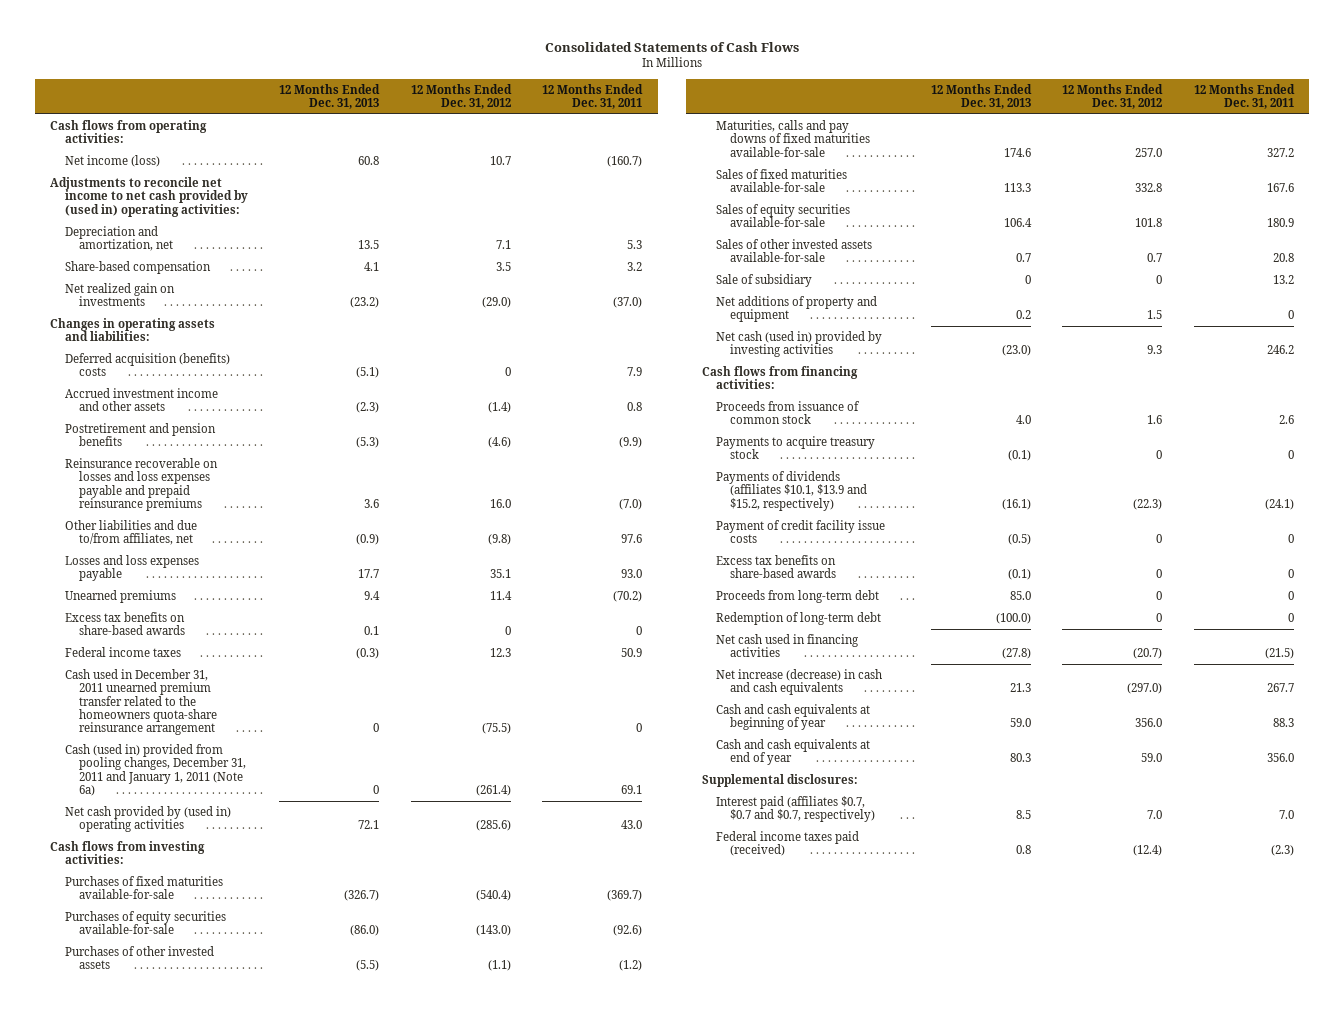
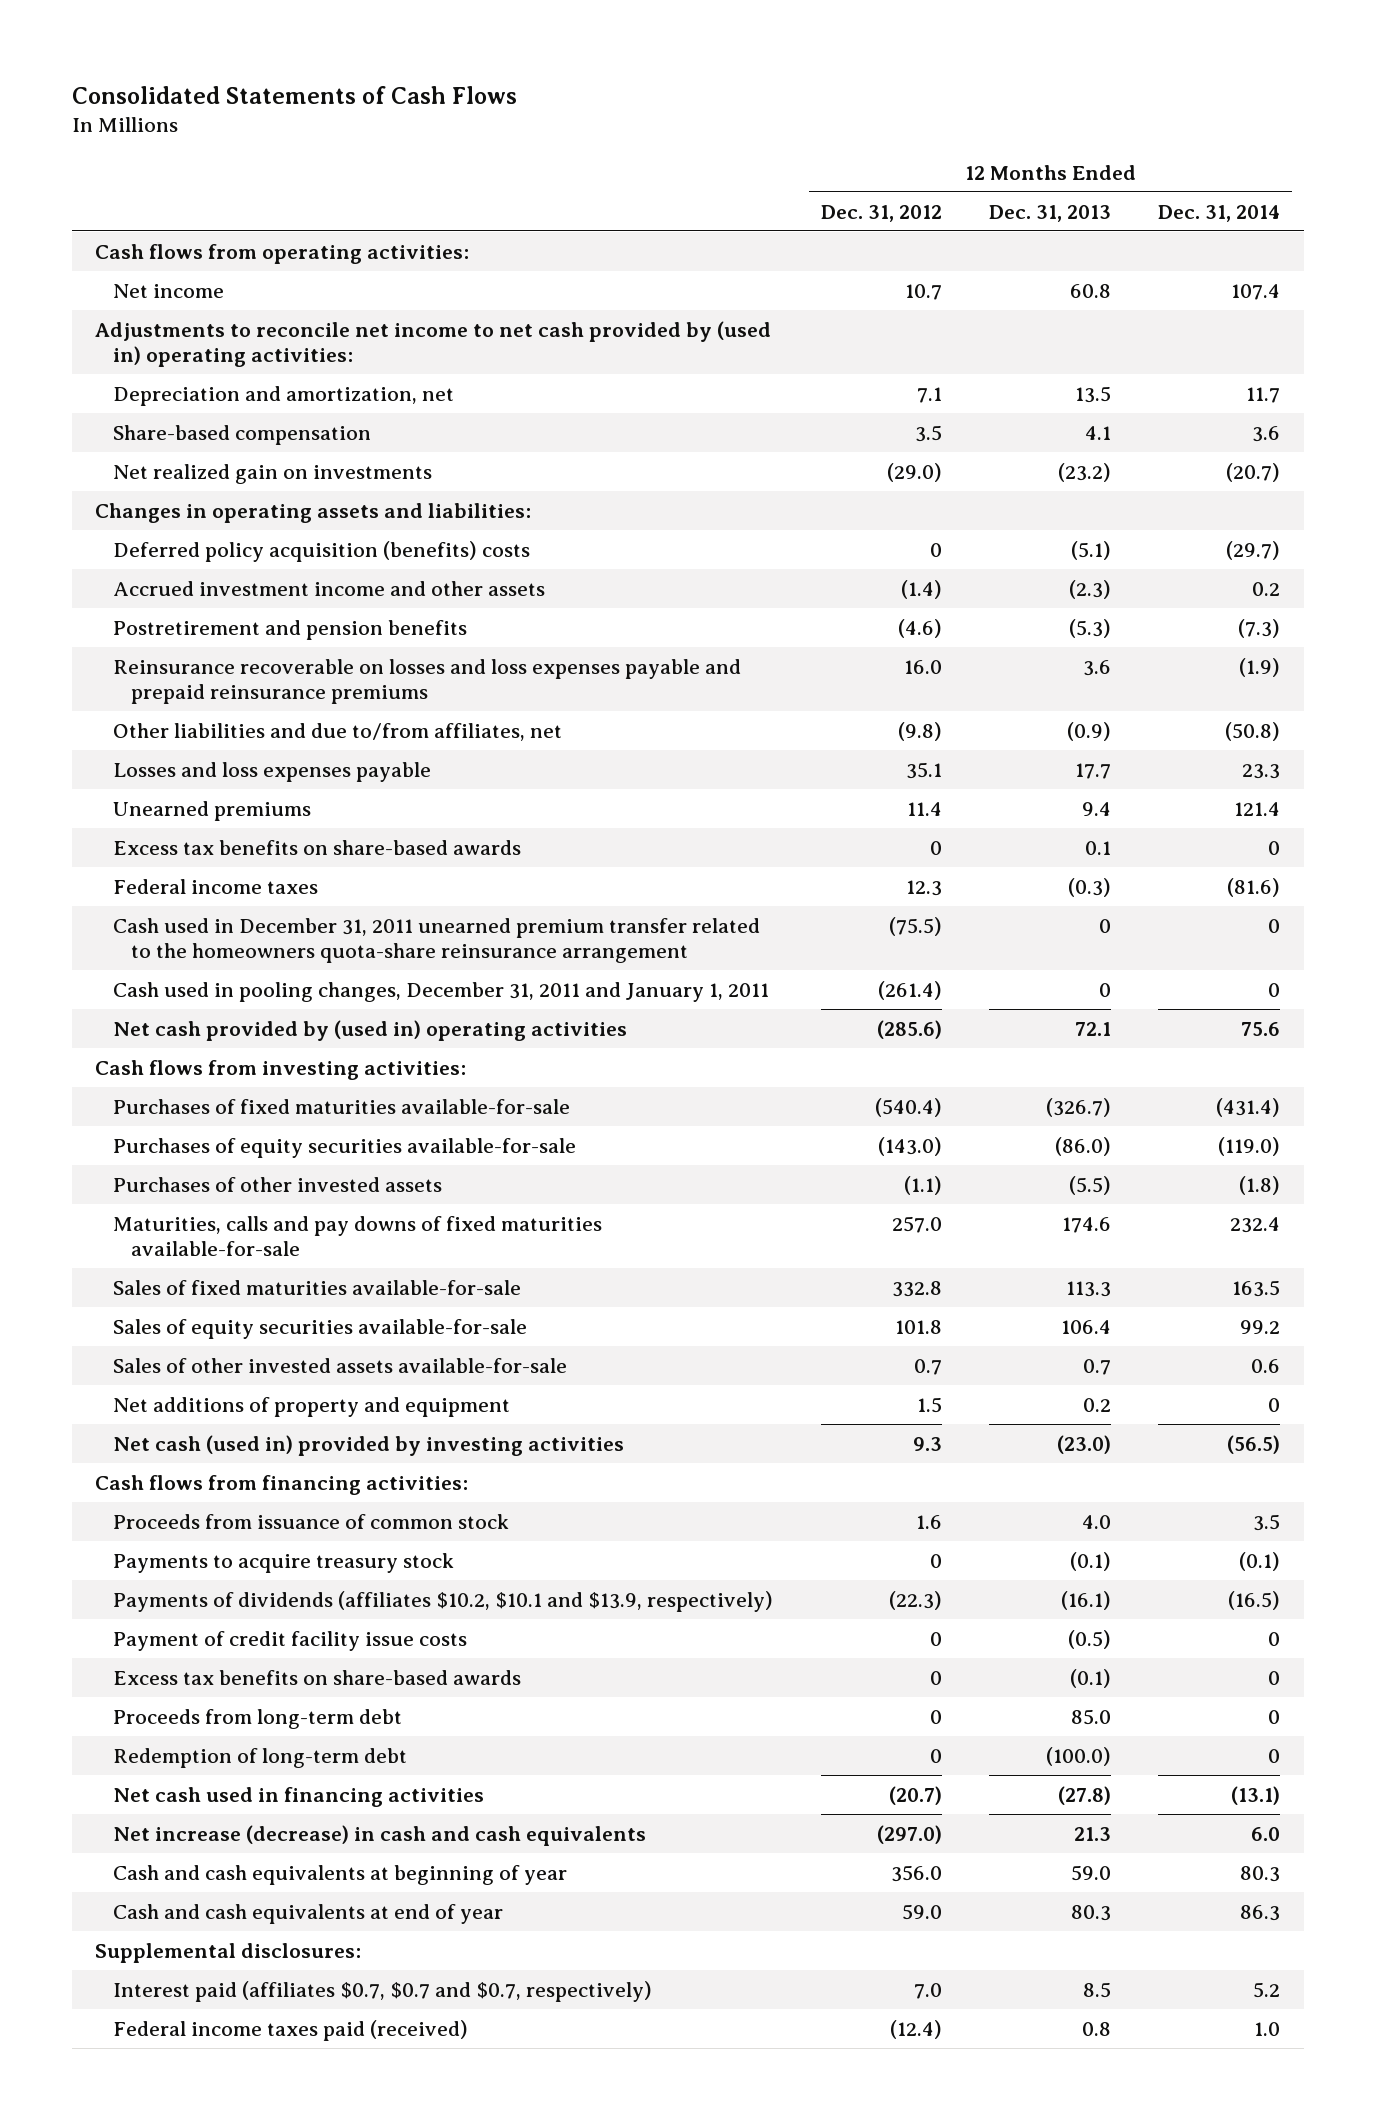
- | 12 Months Ended Dec. 31, 2013 | 12 Months Ended Dec. 31, 2012 | 12 Months Ended Dec. 31, 2011
+ | 12 Months Ended Dec. 31, 2012 | 12 Months Ended Dec. 31, 2013 | 12 Months Ended Dec. 31, 2014
- Net income (loss) | 60.8 | 10.7 | (160.7)
+ Net income | 10.7 | 60.8 | 107.4
- Deferred acquisition (benefits) costs | (5.1) | 0 | 7.9
+ Deferred policy acquisition (benefits) costs | 0 | (5.1) | (29.7)
- Cash (used in) provided from pooling changes, December 31, 2011 and January 1, 2011 (Note 6a) | 0 | (261.4) | 69.1
+ Cash used in pooling changes, December 31, 2011 and January 1, 2011 | (261.4) | 0 | 0
- Sale of subsidiary | 0 | 0 | 13.2
- Payments of dividends (affiliates $10.1, $13.9 and $15.2, respectively) | (16.1) | (22.3) | (24.1)
+ Payments of dividends (affiliates $10.2, $10.1 and $13.9, respectively) | (22.3) | (16.1) | (16.5)

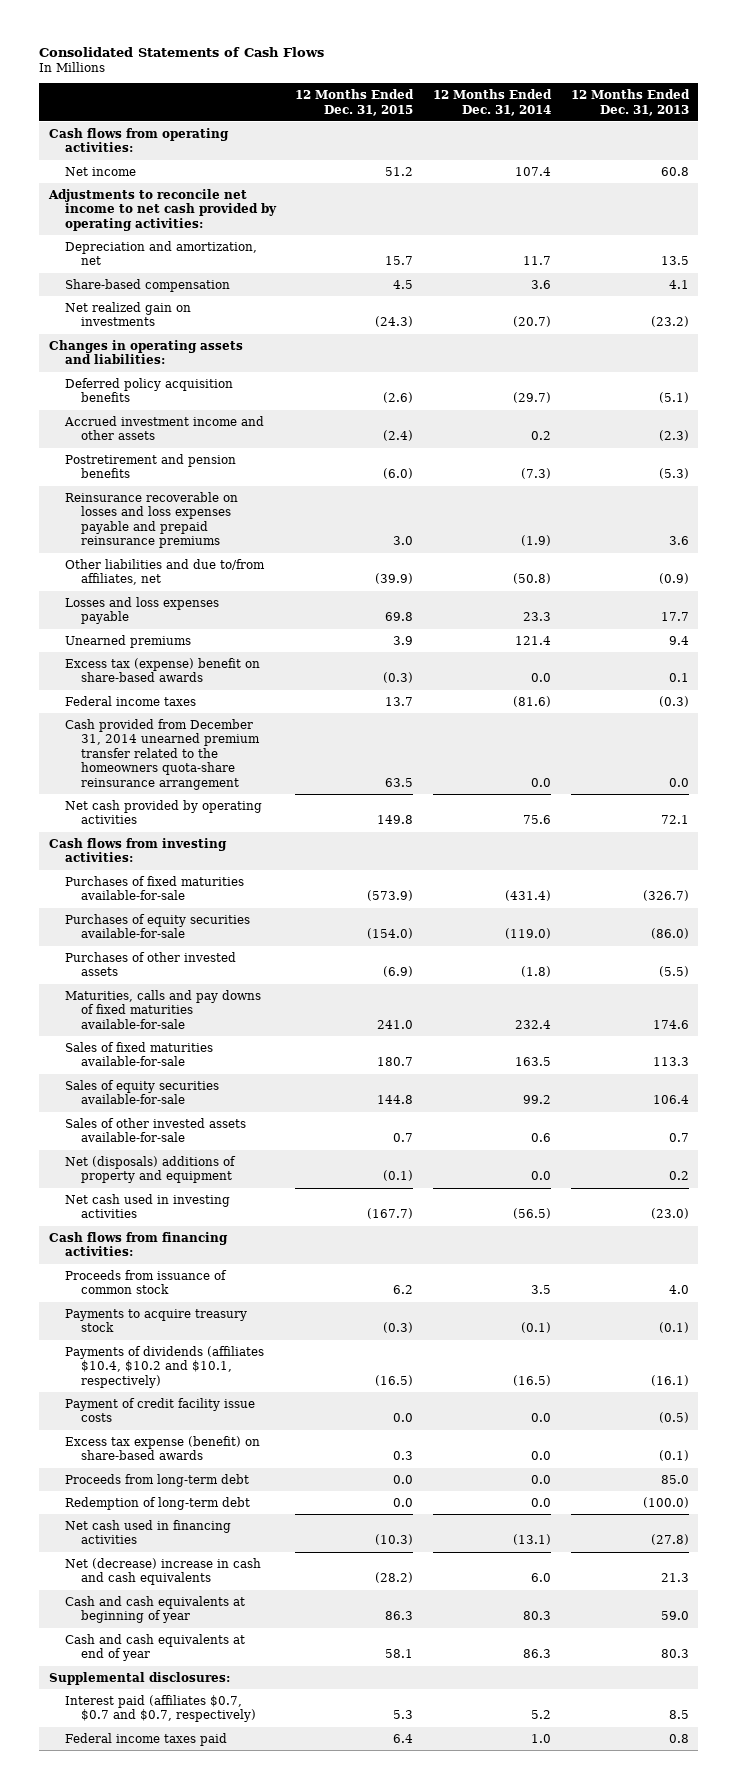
- | 12 Months Ended Dec. 31, 2012 | 12 Months Ended Dec. 31, 2013 | 12 Months Ended Dec. 31, 2014
+ | 12 Months Ended Dec. 31, 2015 | 12 Months Ended Dec. 31, 2014 | 12 Months Ended Dec. 31, 2013
- Adjustments to reconcile net income to net cash provided by (used in) operating activities:
+ Adjustments to reconcile net income to net cash provided by operating activities:
- Deferred policy acquisition (benefits) costs | 0 | (5.1) | (29.7)
+ Deferred policy acquisition benefits | (2.6) | (29.7) | (5.1)
- Excess tax benefits on share-based awards | 0 | 0.1 | 0
+ Excess tax (expense) benefit on share-based awards | (0.3) | 0.0 | 0.1
- Cash used in December 31, 2011 unearned premium transfer related to the homeowners quota-share reinsurance arrangement | (75.5) | 0 | 0
- Cash used in pooling changes, December 31, 2011 and January 1, 2011 | (261.4) | 0 | 0
- Net cash provided by (used in) operating activities | (285.6) | 72.1 | 75.6
+ Cash provided from December 31, 2014 unearned premium transfer related to the homeowners quota-share reinsurance arrangement | 63.5 | 0.0 | 0.0
+ Net cash provided by operating activities | 149.8 | 75.6 | 72.1
- Net additions of property and equipment | 1.5 | 0.2 | 0
- Net cash (used in) provided by investing activities | 9.3 | (23.0) | (56.5)
+ Net (disposals) additions of property and equipment | (0.1) | 0.0 | 0.2
+ Net cash used in investing activities | (167.7) | (56.5) | (23.0)
- Payments of dividends (affiliates $10.2, $10.1 and $13.9, respectively) | (22.3) | (16.1) | (16.5)
- Payment of credit facility issue costs | 0 | (0.5) | 0
- Excess tax benefits on share-based awards | 0 | (0.1) | 0
- Proceeds from long-term debt | 0 | 85.0 | 0
- Redemption of long-term debt | 0 | (100.0) | 0
+ Payments of dividends (affiliates $10.4, $10.2 and $10.1, respectively) | (16.5) | (16.5) | (16.1)
+ Payment of credit facility issue costs | 0.0 | 0.0 | (0.5)
+ Excess tax expense (benefit) on share-based awards | 0.3 | 0.0 | (0.1)
+ Proceeds from long-term debt | 0.0 | 0.0 | 85.0
+ Redemption of long-term debt | 0.0 | 0.0 | (100.0)
- Net increase (decrease) in cash and cash equivalents | (297.0) | 21.3 | 6.0
+ Net (decrease) increase in cash and cash equivalents | (28.2) | 6.0 | 21.3
- Federal income taxes paid (received) | (12.4) | 0.8 | 1.0
+ Federal income taxes paid | 6.4 | 1.0 | 0.8

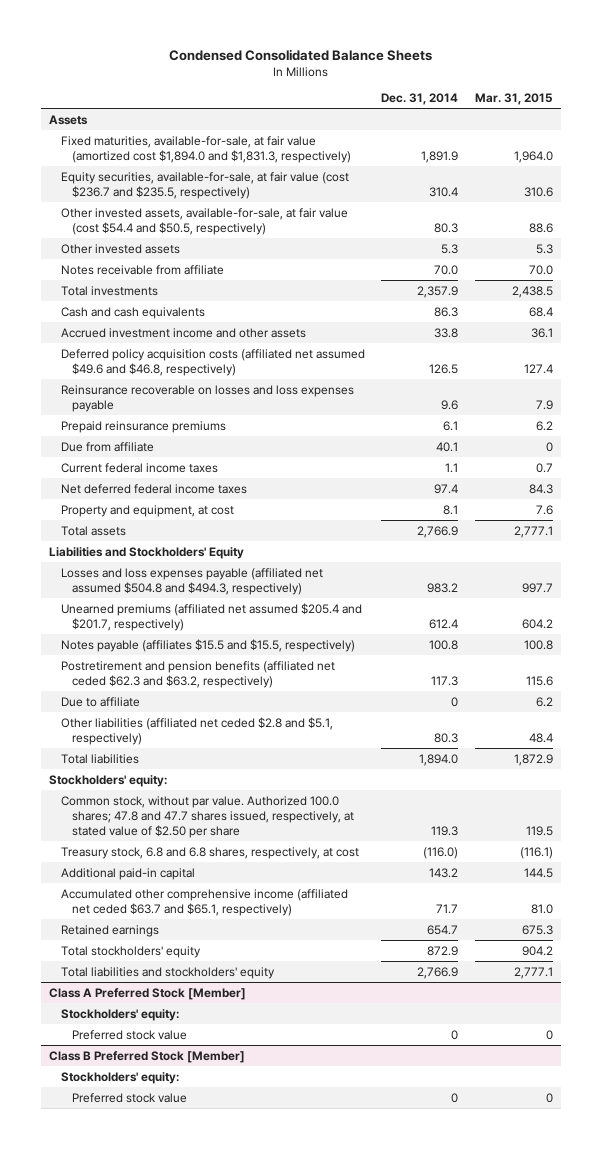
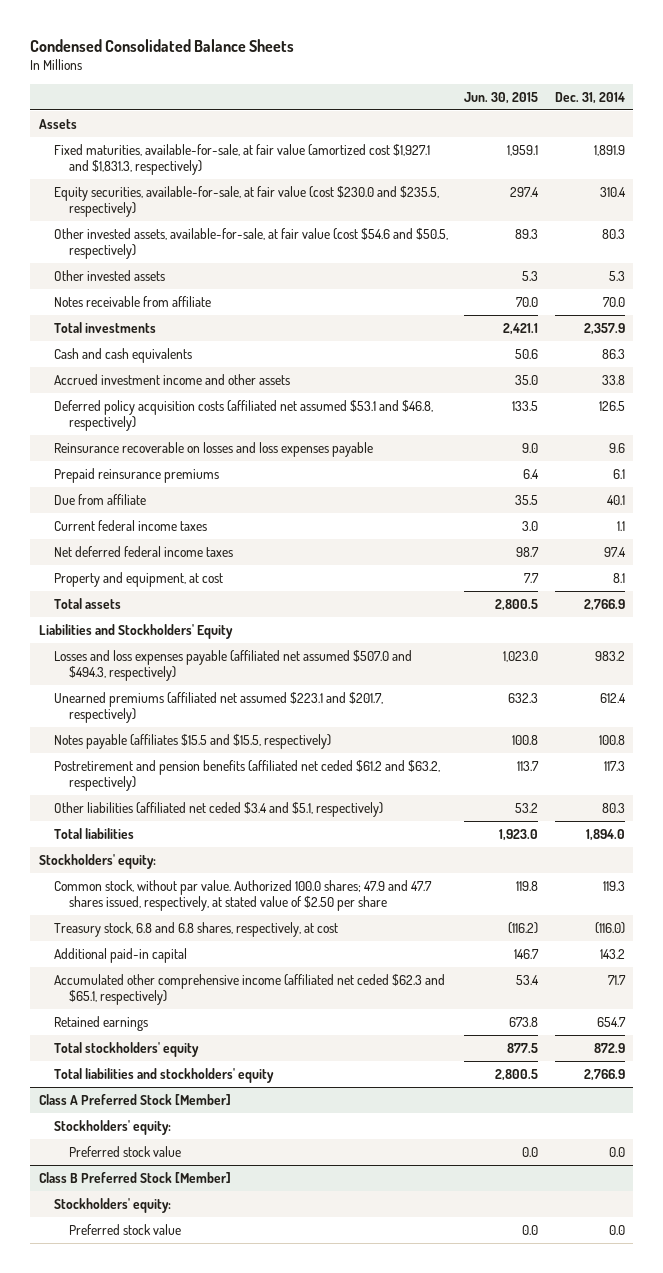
- | Dec. 31, 2014 | Mar. 31, 2015
+ | Jun. 30, 2015 | Dec. 31, 2014
- Fixed maturities, available-for-sale, at fair value (amortized cost $1,894.0 and $1,831.3, respectively) | 1,891.9 | 1,964.0
- Equity securities, available-for-sale, at fair value (cost $236.7 and $235.5, respectively) | 310.4 | 310.6
- Other invested assets, available-for-sale, at fair value (cost $54.4 and $50.5, respectively) | 80.3 | 88.6
+ Fixed maturities, available-for-sale, at fair value (amortized cost $1,927.1 and $1,831.3, respectively) | 1,959.1 | 1,891.9
+ Equity securities, available-for-sale, at fair value (cost $230.0 and $235.5, respectively) | 297.4 | 310.4
+ Other invested assets, available-for-sale, at fair value (cost $54.6 and $50.5, respectively) | 89.3 | 80.3
- Deferred policy acquisition costs (affiliated net assumed $49.6 and $46.8, respectively) | 126.5 | 127.4
+ Deferred policy acquisition costs (affiliated net assumed $53.1 and $46.8, respectively) | 133.5 | 126.5
- Losses and loss expenses payable (affiliated net assumed $504.8 and $494.3, respectively) | 983.2 | 997.7
- Unearned premiums (affiliated net assumed $205.4 and $201.7, respectively) | 612.4 | 604.2
+ Losses and loss expenses payable (affiliated net assumed $507.0 and $494.3, respectively) | 1,023.0 | 983.2
+ Unearned premiums (affiliated net assumed $223.1 and $201.7, respectively) | 632.3 | 612.4
- Postretirement and pension benefits (affiliated net ceded $62.3 and $63.2, respectively) | 117.3 | 115.6
- Due to affiliate | 0 | 6.2
- Other liabilities (affiliated net ceded $2.8 and $5.1, respectively) | 80.3 | 48.4
+ Postretirement and pension benefits (affiliated net ceded $61.2 and $63.2, respectively) | 113.7 | 117.3
+ Other liabilities (affiliated net ceded $3.4 and $5.1, respectively) | 53.2 | 80.3
- Common stock, without par value. Authorized 100.0 shares; 47.8 and 47.7 shares issued, respectively, at stated value of $2.50 per share | 119.3 | 119.5
+ Common stock, without par value. Authorized 100.0 shares; 47.9 and 47.7 shares issued, respectively, at stated value of $2.50 per share | 119.8 | 119.3
- Accumulated other comprehensive income (affiliated net ceded $63.7 and $65.1, respectively) | 71.7 | 81.0
+ Accumulated other comprehensive income (affiliated net ceded $62.3 and $65.1, respectively) | 53.4 | 71.7
@ Class A Preferred Stock [Member]
- Preferred stock value | 0 | 0
+ Preferred stock value | 0.0 | 0.0
@ Class B Preferred Stock [Member]
- Preferred stock value | 0 | 0
+ Preferred stock value | 0.0 | 0.0

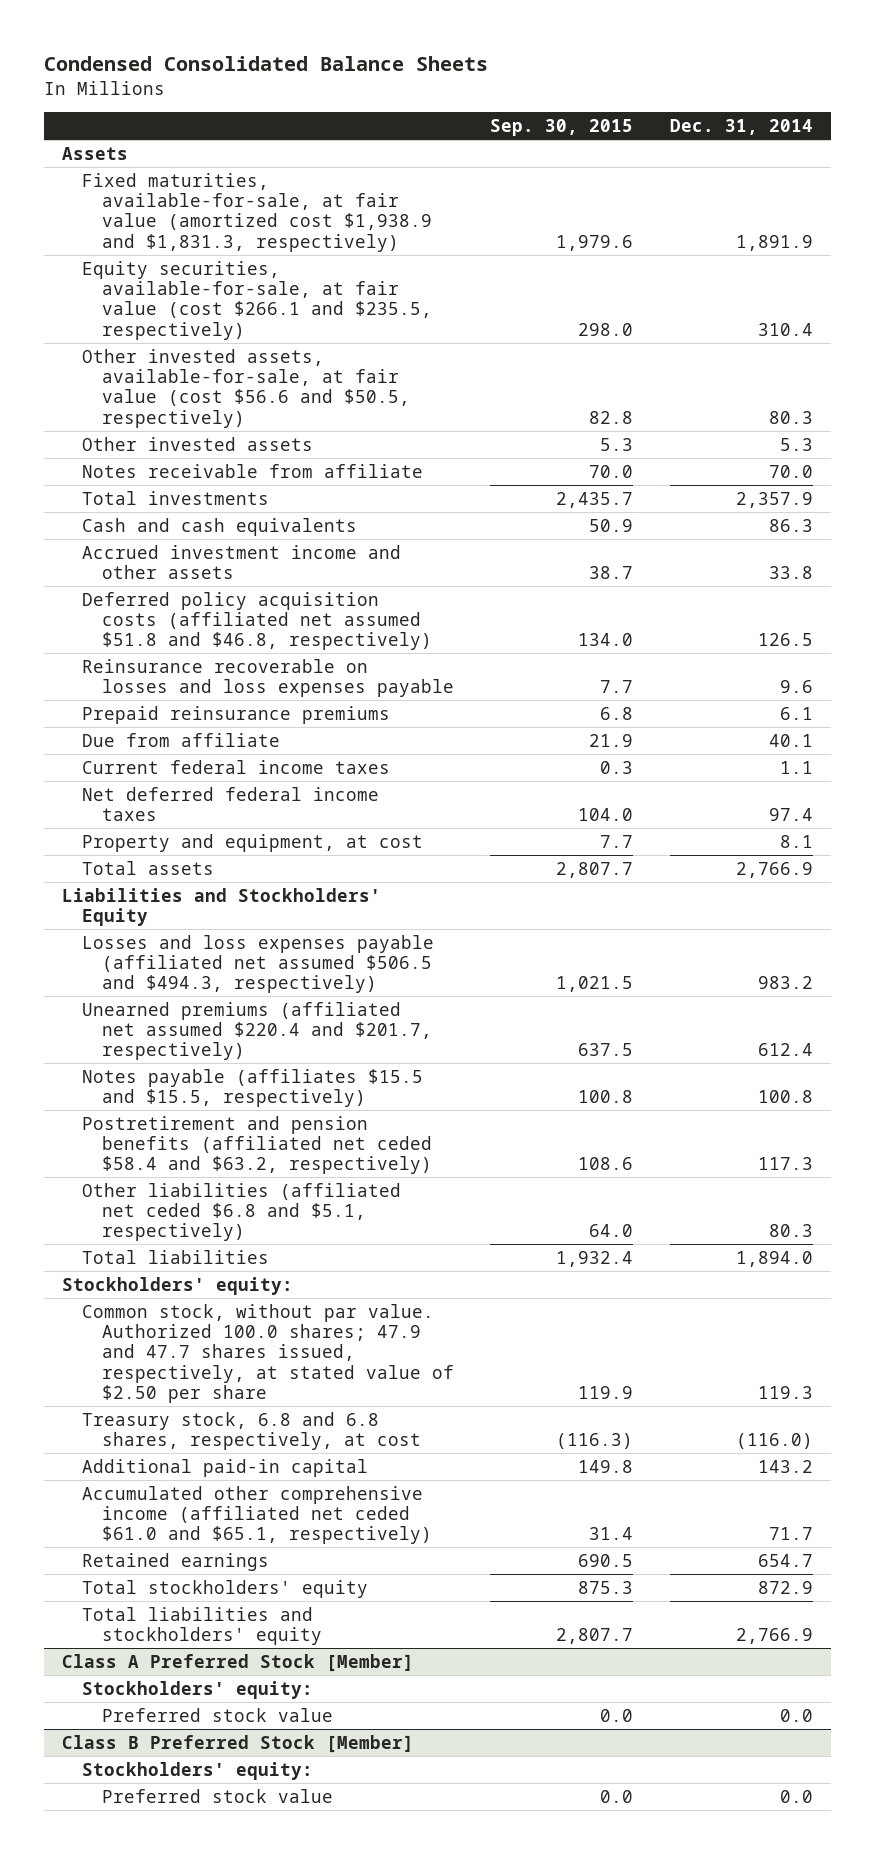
- | Jun. 30, 2015 | Dec. 31, 2014
+ | Sep. 30, 2015 | Dec. 31, 2014
- Fixed maturities, available-for-sale, at fair value (amortized cost $1,927.1 and $1,831.3, respectively) | 1,959.1 | 1,891.9
- Equity securities, available-for-sale, at fair value (cost $230.0 and $235.5, respectively) | 297.4 | 310.4
- Other invested assets, available-for-sale, at fair value (cost $54.6 and $50.5, respectively) | 89.3 | 80.3
+ Fixed maturities, available-for-sale, at fair value (amortized cost $1,938.9 and $1,831.3, respectively) | 1,979.6 | 1,891.9
+ Equity securities, available-for-sale, at fair value (cost $266.1 and $235.5, respectively) | 298.0 | 310.4
+ Other invested assets, available-for-sale, at fair value (cost $56.6 and $50.5, respectively) | 82.8 | 80.3
- Deferred policy acquisition costs (affiliated net assumed $53.1 and $46.8, respectively) | 133.5 | 126.5
+ Deferred policy acquisition costs (affiliated net assumed $51.8 and $46.8, respectively) | 134.0 | 126.5
- Losses and loss expenses payable (affiliated net assumed $507.0 and $494.3, respectively) | 1,023.0 | 983.2
- Unearned premiums (affiliated net assumed $223.1 and $201.7, respectively) | 632.3 | 612.4
+ Losses and loss expenses payable (affiliated net assumed $506.5 and $494.3, respectively) | 1,021.5 | 983.2
+ Unearned premiums (affiliated net assumed $220.4 and $201.7, respectively) | 637.5 | 612.4
- Postretirement and pension benefits (affiliated net ceded $61.2 and $63.2, respectively) | 113.7 | 117.3
- Other liabilities (affiliated net ceded $3.4 and $5.1, respectively) | 53.2 | 80.3
+ Postretirement and pension benefits (affiliated net ceded $58.4 and $63.2, respectively) | 108.6 | 117.3
+ Other liabilities (affiliated net ceded $6.8 and $5.1, respectively) | 64.0 | 80.3
- Accumulated other comprehensive income (affiliated net ceded $62.3 and $65.1, respectively) | 53.4 | 71.7
+ Accumulated other comprehensive income (affiliated net ceded $61.0 and $65.1, respectively) | 31.4 | 71.7

